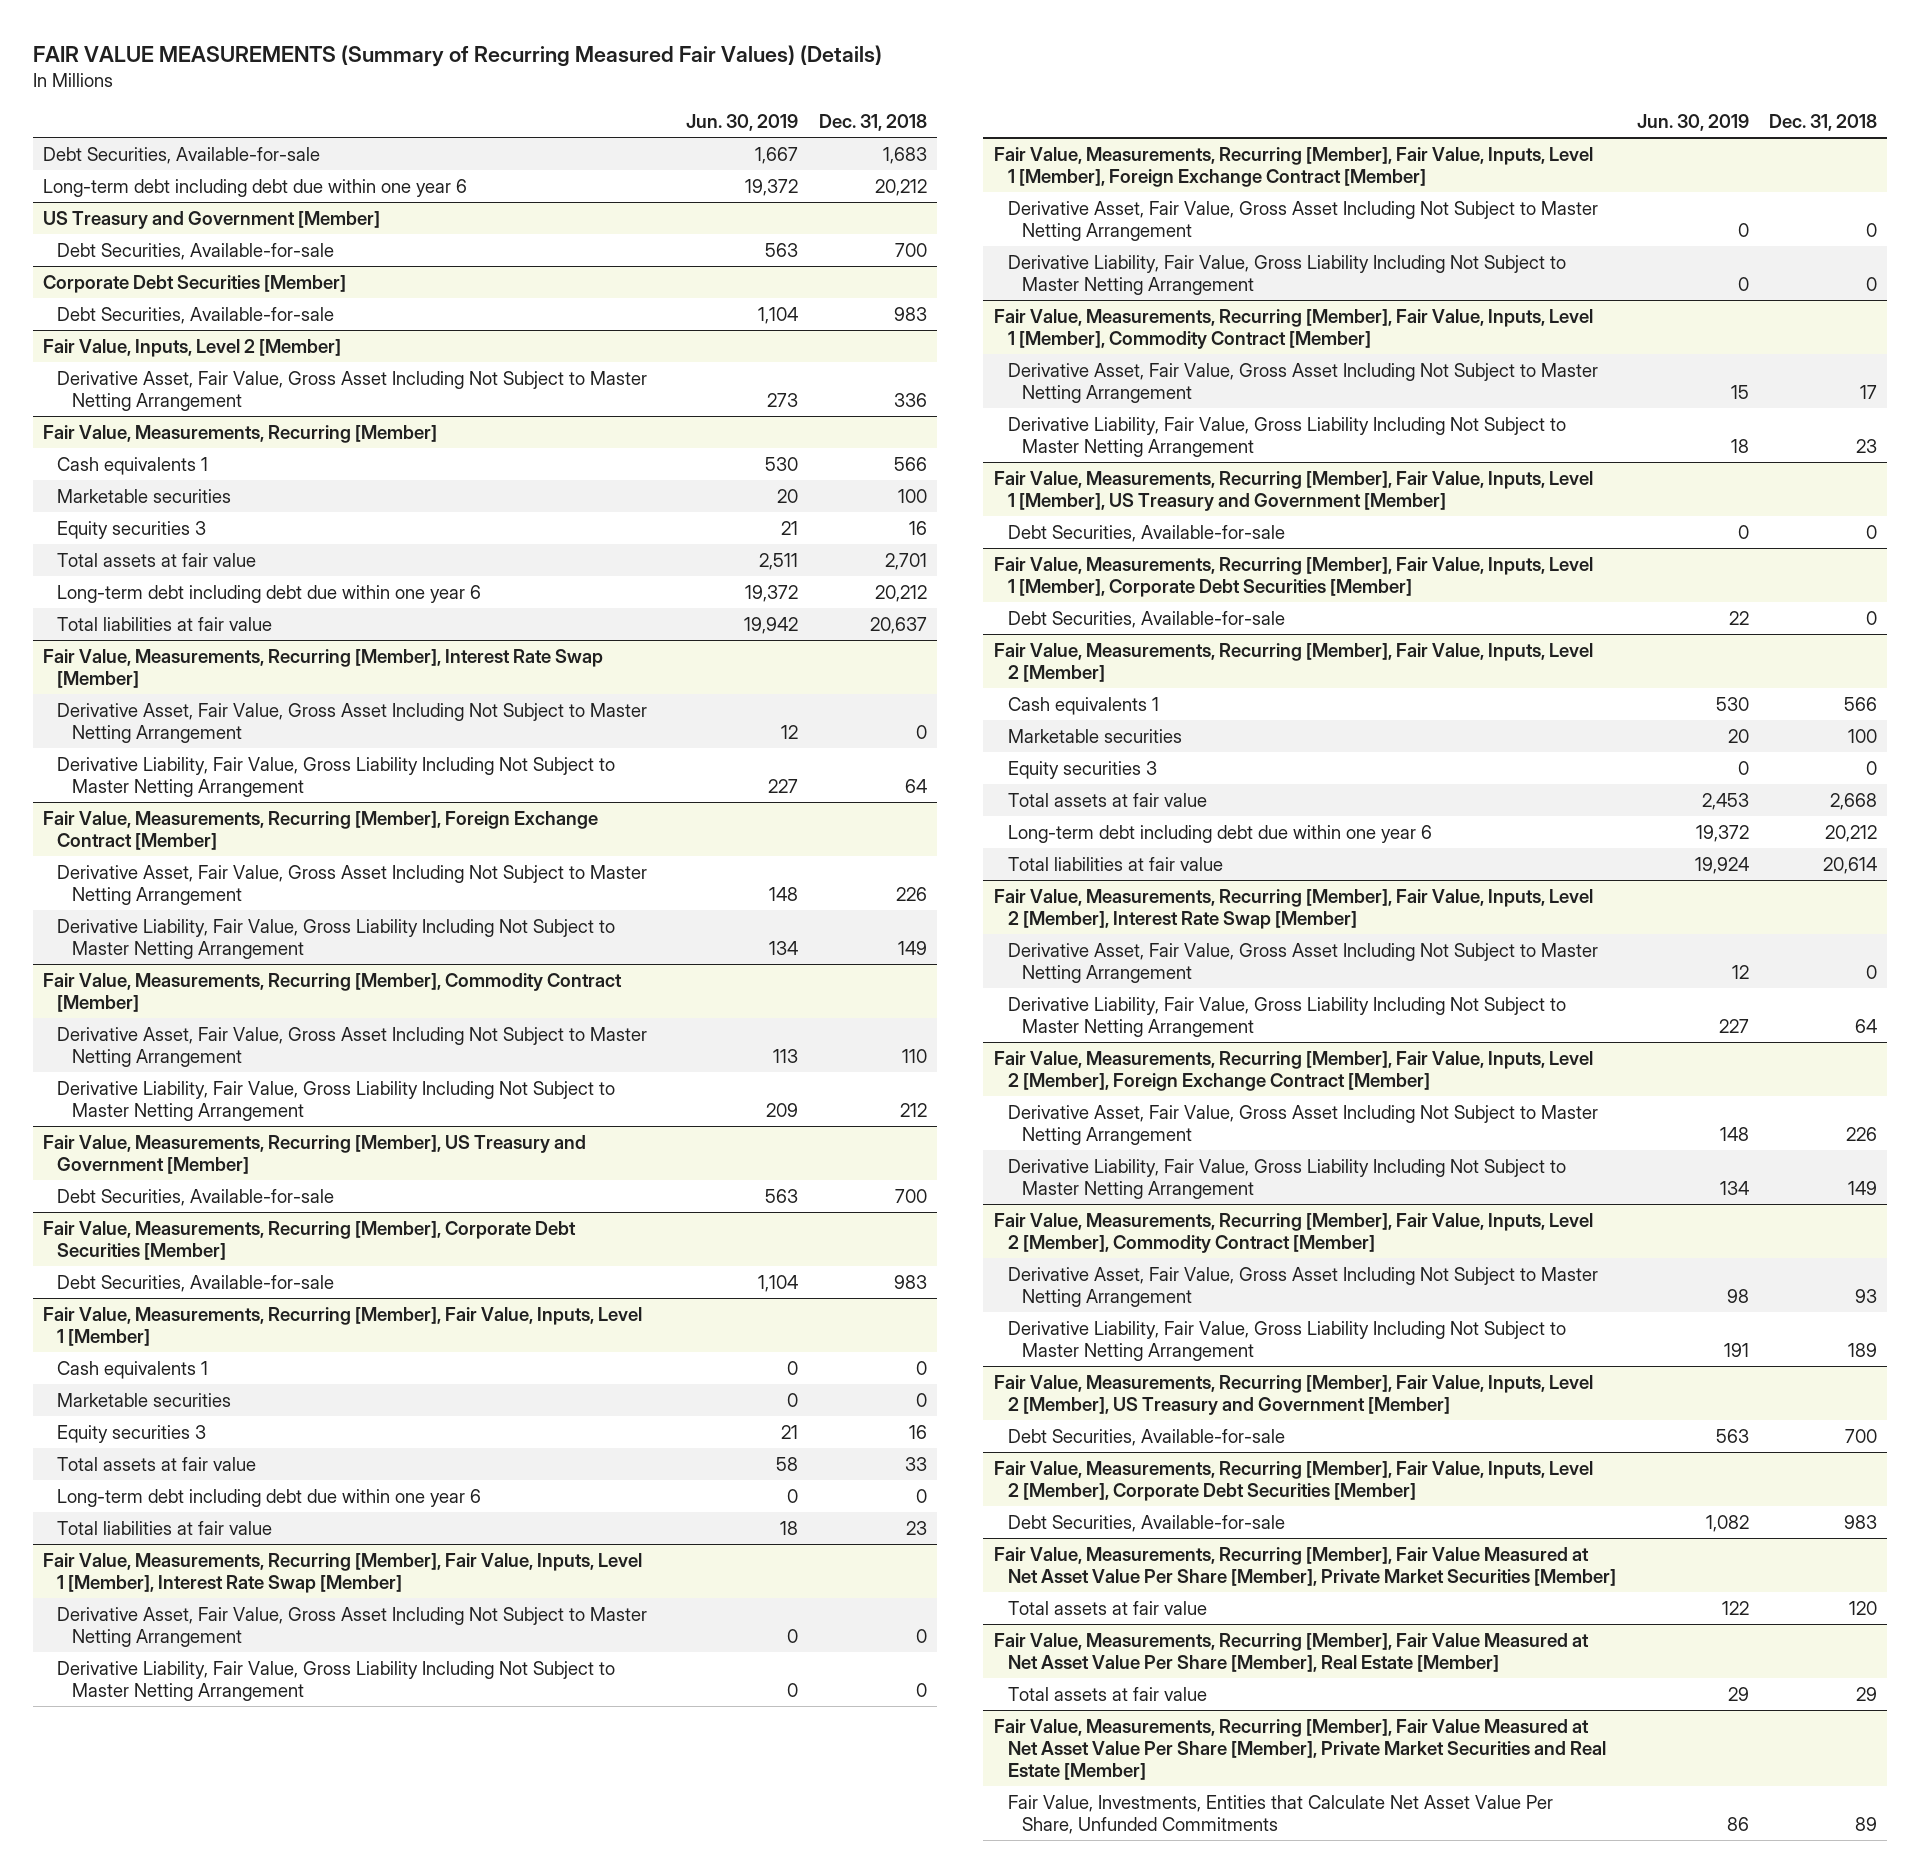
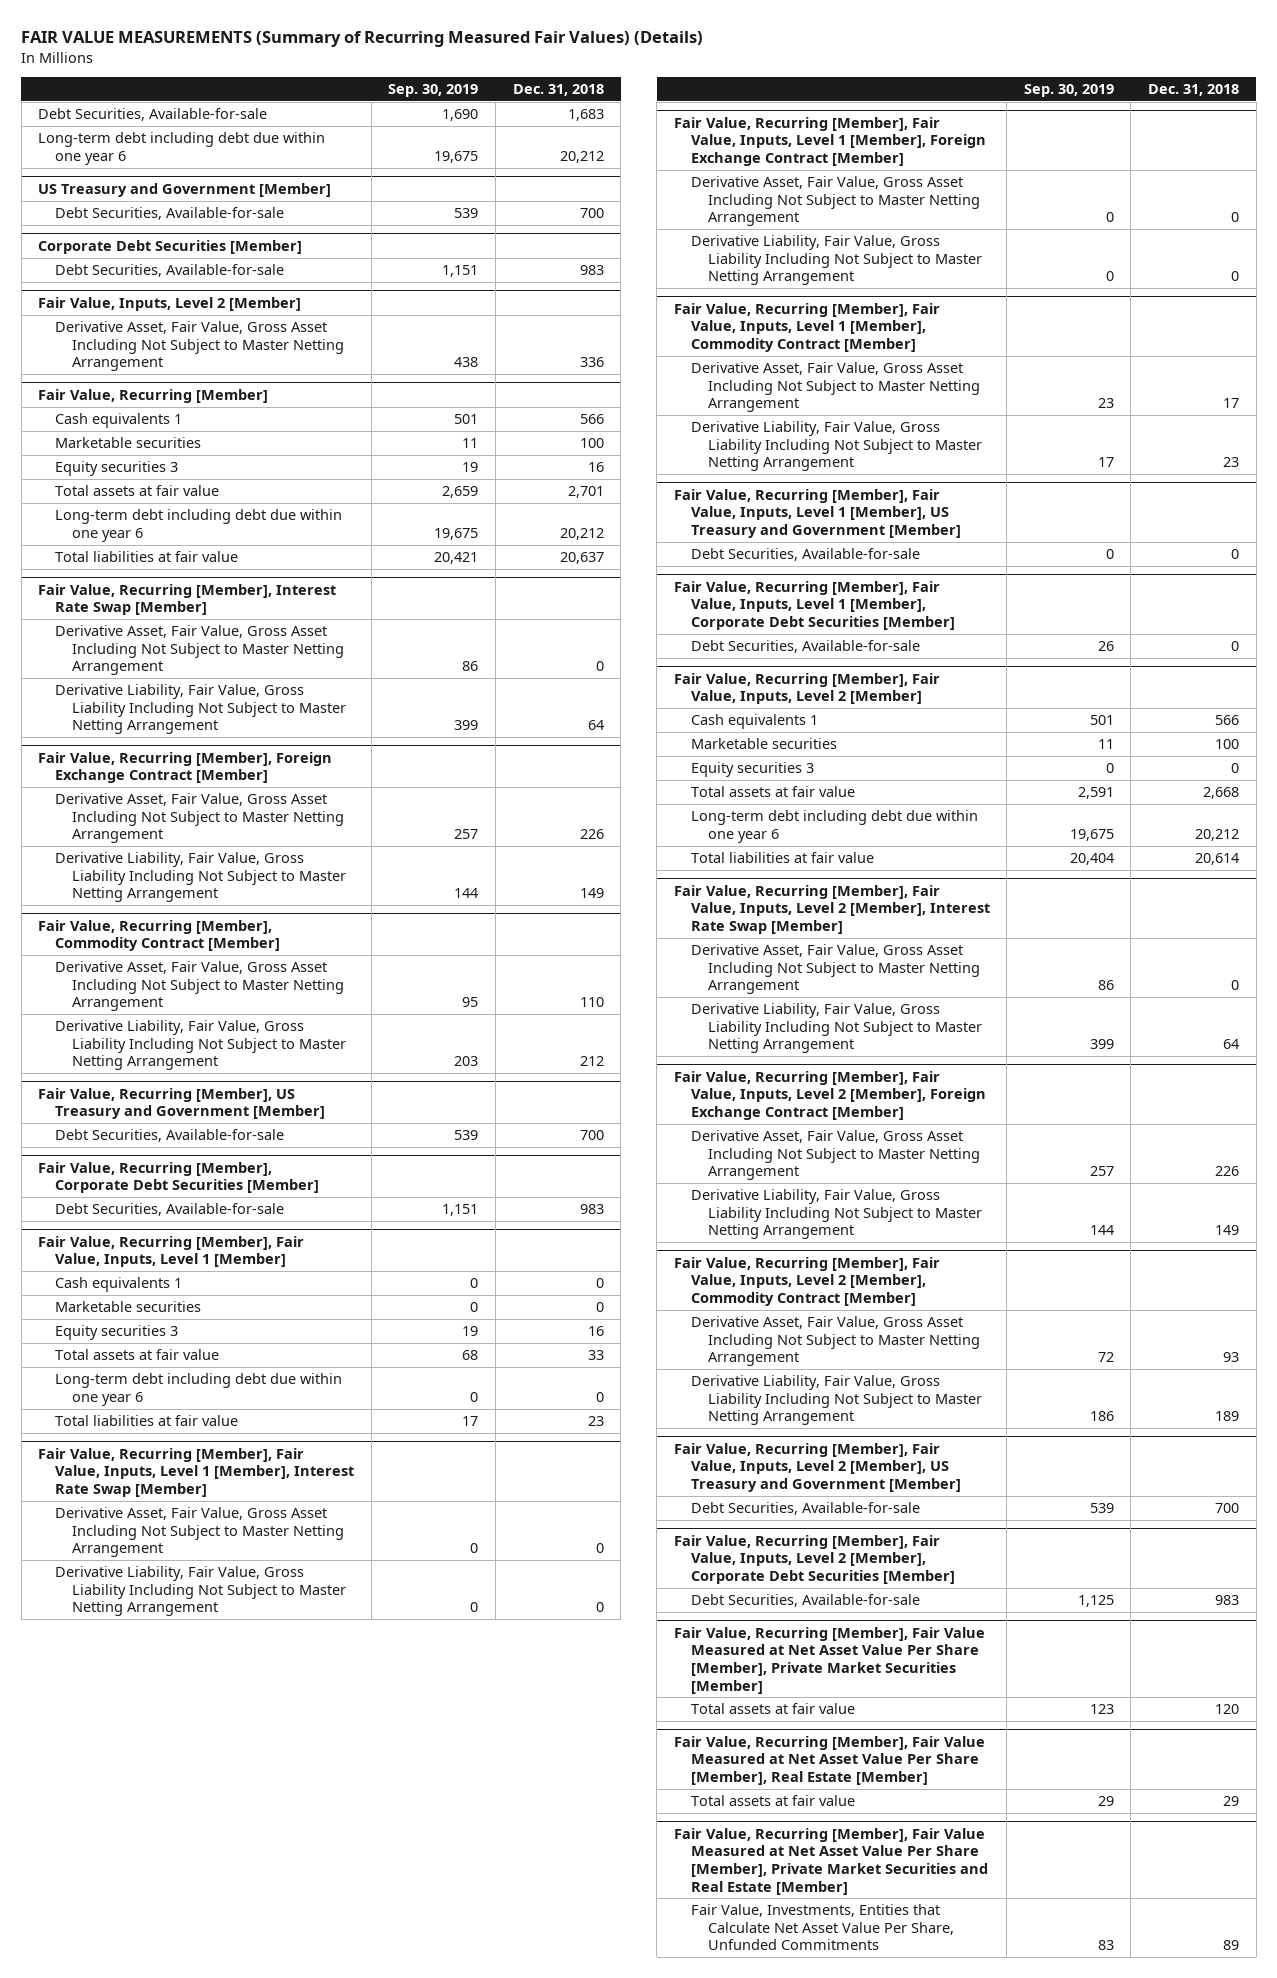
- | Jun. 30, 2019 | Dec. 31, 2018
+ | Sep. 30, 2019 | Dec. 31, 2018
- Fair Value, Measurements, Recurring [Member]
+ Fair Value, Recurring [Member]
- Fair Value, Measurements, Recurring [Member], Interest Rate Swap [Member]
+ Fair Value, Recurring [Member], Interest Rate Swap [Member]
- Fair Value, Measurements, Recurring [Member], Foreign Exchange Contract [Member]
+ Fair Value, Recurring [Member], Foreign Exchange Contract [Member]
- Fair Value, Measurements, Recurring [Member], Commodity Contract [Member]
+ Fair Value, Recurring [Member], Commodity Contract [Member]
- Fair Value, Measurements, Recurring [Member], US Treasury and Government [Member]
+ Fair Value, Recurring [Member], US Treasury and Government [Member]
- Fair Value, Measurements, Recurring [Member], Corporate Debt Securities [Member]
+ Fair Value, Recurring [Member], Corporate Debt Securities [Member]
- Fair Value, Measurements, Recurring [Member], Fair Value, Inputs, Level 1 [Member]
+ Fair Value, Recurring [Member], Fair Value, Inputs, Level 1 [Member]
- Fair Value, Measurements, Recurring [Member], Fair Value, Inputs, Level 1 [Member], Interest Rate Swap [Member]
+ Fair Value, Recurring [Member], Fair Value, Inputs, Level 1 [Member], Interest Rate Swap [Member]
- Fair Value, Measurements, Recurring [Member], Fair Value, Inputs, Level 1 [Member], Foreign Exchange Contract [Member]
+ Fair Value, Recurring [Member], Fair Value, Inputs, Level 1 [Member], Foreign Exchange Contract [Member]
- Fair Value, Measurements, Recurring [Member], Fair Value, Inputs, Level 1 [Member], Commodity Contract [Member]
+ Fair Value, Recurring [Member], Fair Value, Inputs, Level 1 [Member], Commodity Contract [Member]
- Fair Value, Measurements, Recurring [Member], Fair Value, Inputs, Level 1 [Member], US Treasury and Government [Member]
+ Fair Value, Recurring [Member], Fair Value, Inputs, Level 1 [Member], US Treasury and Government [Member]
- Fair Value, Measurements, Recurring [Member], Fair Value, Inputs, Level 1 [Member], Corporate Debt Securities [Member]
+ Fair Value, Recurring [Member], Fair Value, Inputs, Level 1 [Member], Corporate Debt Securities [Member]
- Fair Value, Measurements, Recurring [Member], Fair Value, Inputs, Level 2 [Member]
+ Fair Value, Recurring [Member], Fair Value, Inputs, Level 2 [Member]
- Fair Value, Measurements, Recurring [Member], Fair Value, Inputs, Level 2 [Member], Interest Rate Swap [Member]
+ Fair Value, Recurring [Member], Fair Value, Inputs, Level 2 [Member], Interest Rate Swap [Member]
- Fair Value, Measurements, Recurring [Member], Fair Value, Inputs, Level 2 [Member], Foreign Exchange Contract [Member]
+ Fair Value, Recurring [Member], Fair Value, Inputs, Level 2 [Member], Foreign Exchange Contract [Member]
- Fair Value, Measurements, Recurring [Member], Fair Value, Inputs, Level 2 [Member], Commodity Contract [Member]
+ Fair Value, Recurring [Member], Fair Value, Inputs, Level 2 [Member], Commodity Contract [Member]
- Fair Value, Measurements, Recurring [Member], Fair Value, Inputs, Level 2 [Member], US Treasury and Government [Member]
+ Fair Value, Recurring [Member], Fair Value, Inputs, Level 2 [Member], US Treasury and Government [Member]
- Fair Value, Measurements, Recurring [Member], Fair Value, Inputs, Level 2 [Member], Corporate Debt Securities [Member]
+ Fair Value, Recurring [Member], Fair Value, Inputs, Level 2 [Member], Corporate Debt Securities [Member]
- Fair Value, Measurements, Recurring [Member], Fair Value Measured at Net Asset Value Per Share [Member], Private Market Securities [Member]
+ Fair Value, Recurring [Member], Fair Value Measured at Net Asset Value Per Share [Member], Private Market Securities [Member]
- Fair Value, Measurements, Recurring [Member], Fair Value Measured at Net Asset Value Per Share [Member], Real Estate [Member]
+ Fair Value, Recurring [Member], Fair Value Measured at Net Asset Value Per Share [Member], Real Estate [Member]
- Fair Value, Measurements, Recurring [Member], Fair Value Measured at Net Asset Value Per Share [Member], Private Market Securities and Real Estate [Member]
+ Fair Value, Recurring [Member], Fair Value Measured at Net Asset Value Per Share [Member], Private Market Securities and Real Estate [Member]

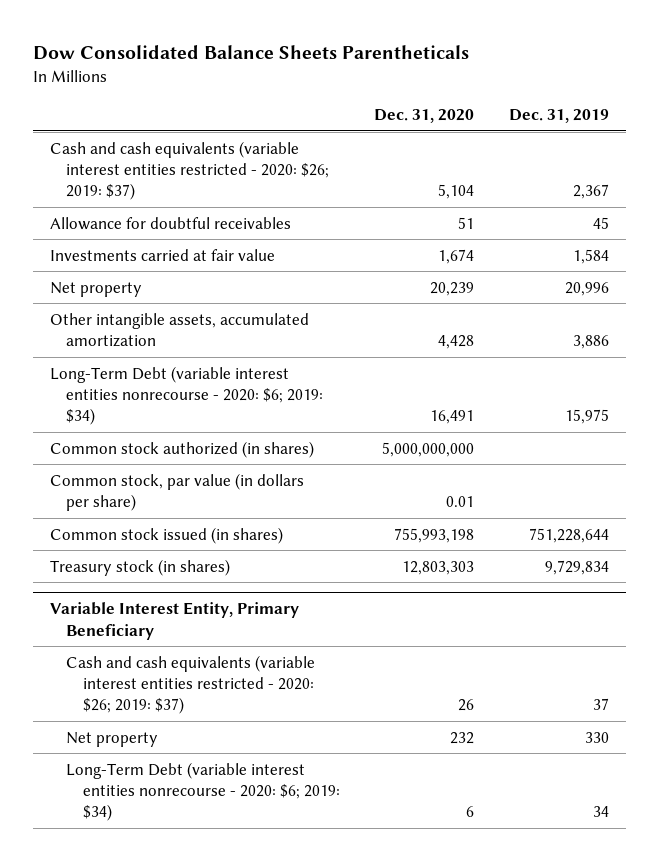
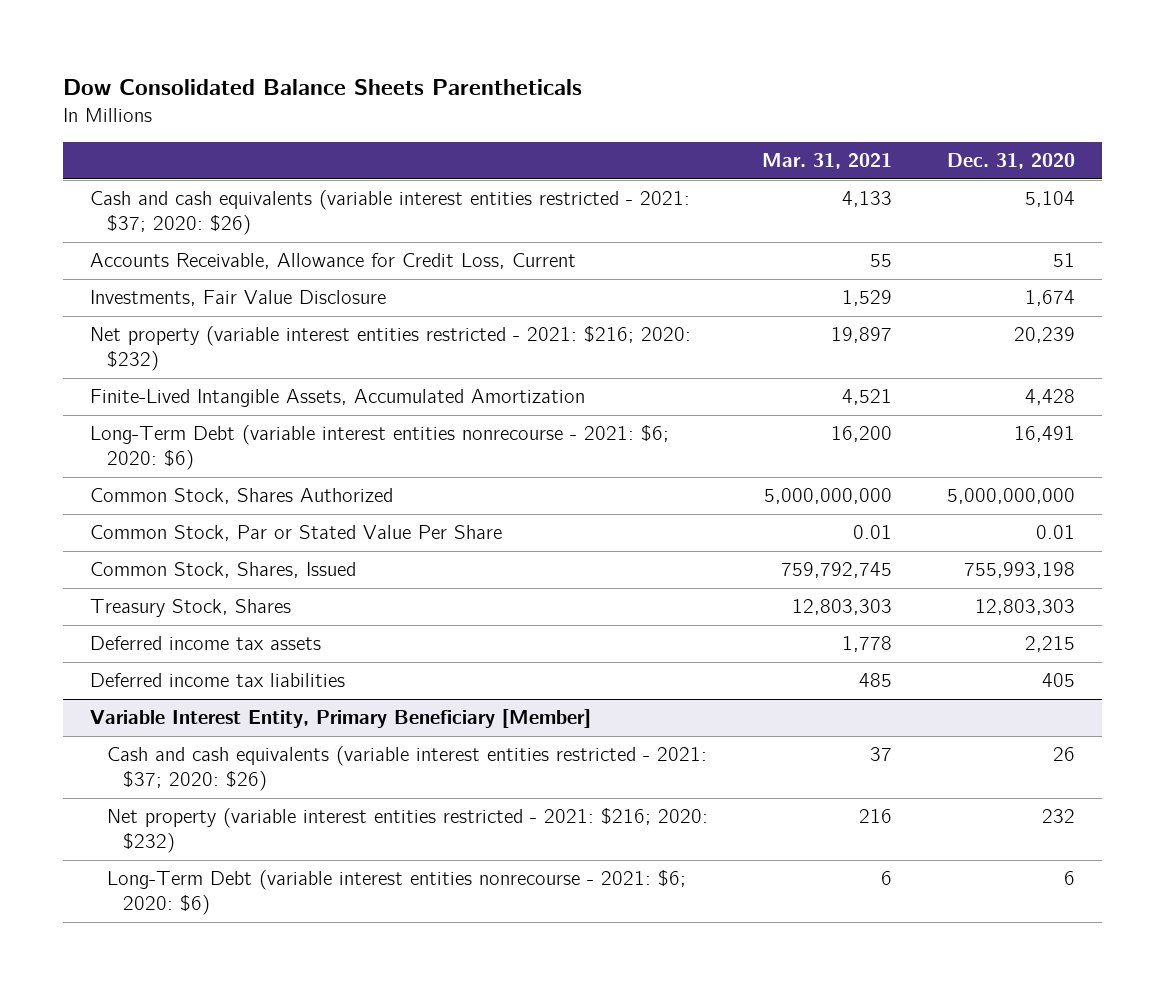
- | Dec. 31, 2020 | Dec. 31, 2019
+ | Mar. 31, 2021 | Dec. 31, 2020
- Cash and cash equivalents (variable interest entities restricted - 2020: $26; 2019: $37) | 5,104 | 2,367
- Allowance for doubtful receivables | 51 | 45
- Investments carried at fair value | 1,674 | 1,584
- Net property | 20,239 | 20,996
- Other intangible assets, accumulated amortization | 4,428 | 3,886
- Long-Term Debt (variable interest entities nonrecourse - 2020: $6; 2019: $34) | 16,491 | 15,975
- Common stock authorized (in shares) | 5,000,000,000 |
- Common stock, par value (in dollars per share) | 0.01 |
- Common stock issued (in shares) | 755,993,198 | 751,228,644
- Treasury stock (in shares) | 12,803,303 | 9,729,834
- Variable Interest Entity, Primary Beneficiary
- Cash and cash equivalents (variable interest entities restricted - 2020: $26; 2019: $37) | 26 | 37
- Net property | 232 | 330
- Long-Term Debt (variable interest entities nonrecourse - 2020: $6; 2019: $34) | 6 | 34
+ Cash and cash equivalents (variable interest entities restricted - 2021: $37; 2020: $26) | 4,133 | 5,104
+ Accounts Receivable, Allowance for Credit Loss, Current | 55 | 51
+ Investments, Fair Value Disclosure | 1,529 | 1,674
+ Net property (variable interest entities restricted - 2021: $216; 2020: $232) | 19,897 | 20,239
+ Finite-Lived Intangible Assets, Accumulated Amortization | 4,521 | 4,428
+ Long-Term Debt (variable interest entities nonrecourse - 2021: $6; 2020: $6) | 16,200 | 16,491
+ Common Stock, Shares Authorized | 5,000,000,000 | 5,000,000,000
+ Common Stock, Par or Stated Value Per Share | 0.01 | 0.01
+ Common Stock, Shares, Issued | 759,792,745 | 755,993,198
+ Treasury Stock, Shares | 12,803,303 | 12,803,303
+ Deferred income tax assets | 1,778 | 2,215
+ Deferred income tax liabilities | 485 | 405
+ Variable Interest Entity, Primary Beneficiary [Member]
+ Cash and cash equivalents (variable interest entities restricted - 2021: $37; 2020: $26) | 37 | 26
+ Net property (variable interest entities restricted - 2021: $216; 2020: $232) | 216 | 232
+ Long-Term Debt (variable interest entities nonrecourse - 2021: $6; 2020: $6) | 6 | 6

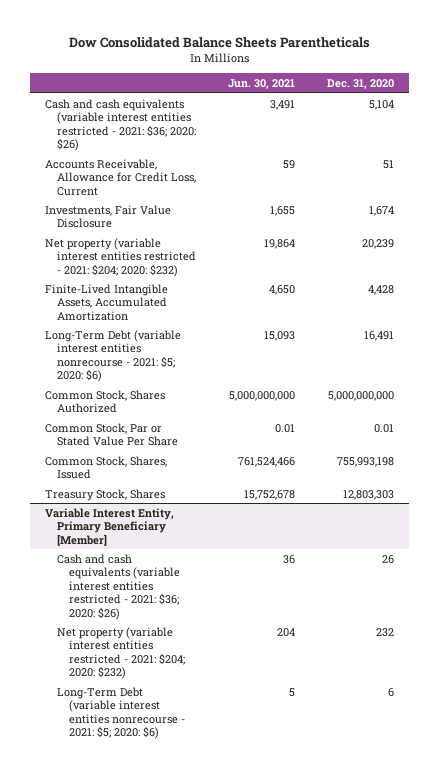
- | Mar. 31, 2021 | Dec. 31, 2020
+ | Jun. 30, 2021 | Dec. 31, 2020
- Cash and cash equivalents (variable interest entities restricted - 2021: $37; 2020: $26) | 4,133 | 5,104
+ Cash and cash equivalents (variable interest entities restricted - 2021: $36; 2020: $26) | 3,491 | 5,104
- Net property (variable interest entities restricted - 2021: $216; 2020: $232) | 19,897 | 20,239
+ Net property (variable interest entities restricted - 2021: $204; 2020: $232) | 19,864 | 20,239
- Long-Term Debt (variable interest entities nonrecourse - 2021: $6; 2020: $6) | 16,200 | 16,491
+ Long-Term Debt (variable interest entities nonrecourse - 2021: $5; 2020: $6) | 15,093 | 16,491
- Deferred income tax assets | 1,778 | 2,215
- Deferred income tax liabilities | 485 | 405
@ Variable Interest Entity, Primary Beneficiary [Member]
- Cash and cash equivalents (variable interest entities restricted - 2021: $37; 2020: $26) | 37 | 26
- Net property (variable interest entities restricted - 2021: $216; 2020: $232) | 216 | 232
- Long-Term Debt (variable interest entities nonrecourse - 2021: $6; 2020: $6) | 6 | 6
+ Cash and cash equivalents (variable interest entities restricted - 2021: $36; 2020: $26) | 36 | 26
+ Net property (variable interest entities restricted - 2021: $204; 2020: $232) | 204 | 232
+ Long-Term Debt (variable interest entities nonrecourse - 2021: $5; 2020: $6) | 5 | 6

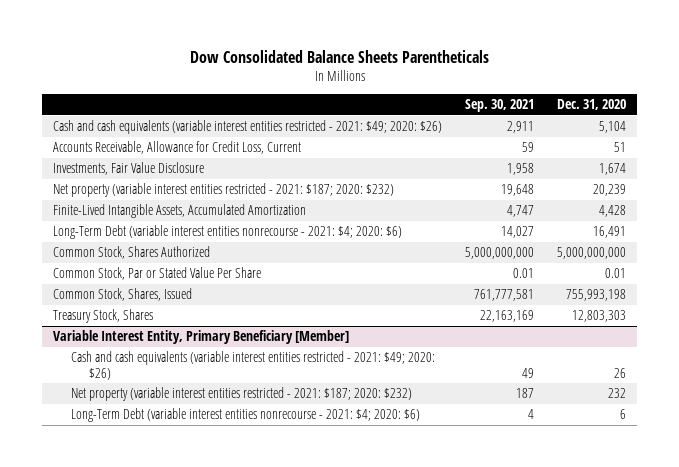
- | Jun. 30, 2021 | Dec. 31, 2020
+ | Sep. 30, 2021 | Dec. 31, 2020
- Cash and cash equivalents (variable interest entities restricted - 2021: $36; 2020: $26) | 3,491 | 5,104
+ Cash and cash equivalents (variable interest entities restricted - 2021: $49; 2020: $26) | 2,911 | 5,104
- Net property (variable interest entities restricted - 2021: $204; 2020: $232) | 19,864 | 20,239
+ Net property (variable interest entities restricted - 2021: $187; 2020: $232) | 19,648 | 20,239
- Long-Term Debt (variable interest entities nonrecourse - 2021: $5; 2020: $6) | 15,093 | 16,491
+ Long-Term Debt (variable interest entities nonrecourse - 2021: $4; 2020: $6) | 14,027 | 16,491
@ Variable Interest Entity, Primary Beneficiary [Member]
- Cash and cash equivalents (variable interest entities restricted - 2021: $36; 2020: $26) | 36 | 26
- Net property (variable interest entities restricted - 2021: $204; 2020: $232) | 204 | 232
- Long-Term Debt (variable interest entities nonrecourse - 2021: $5; 2020: $6) | 5 | 6
+ Cash and cash equivalents (variable interest entities restricted - 2021: $49; 2020: $26) | 49 | 26
+ Net property (variable interest entities restricted - 2021: $187; 2020: $232) | 187 | 232
+ Long-Term Debt (variable interest entities nonrecourse - 2021: $4; 2020: $6) | 4 | 6

